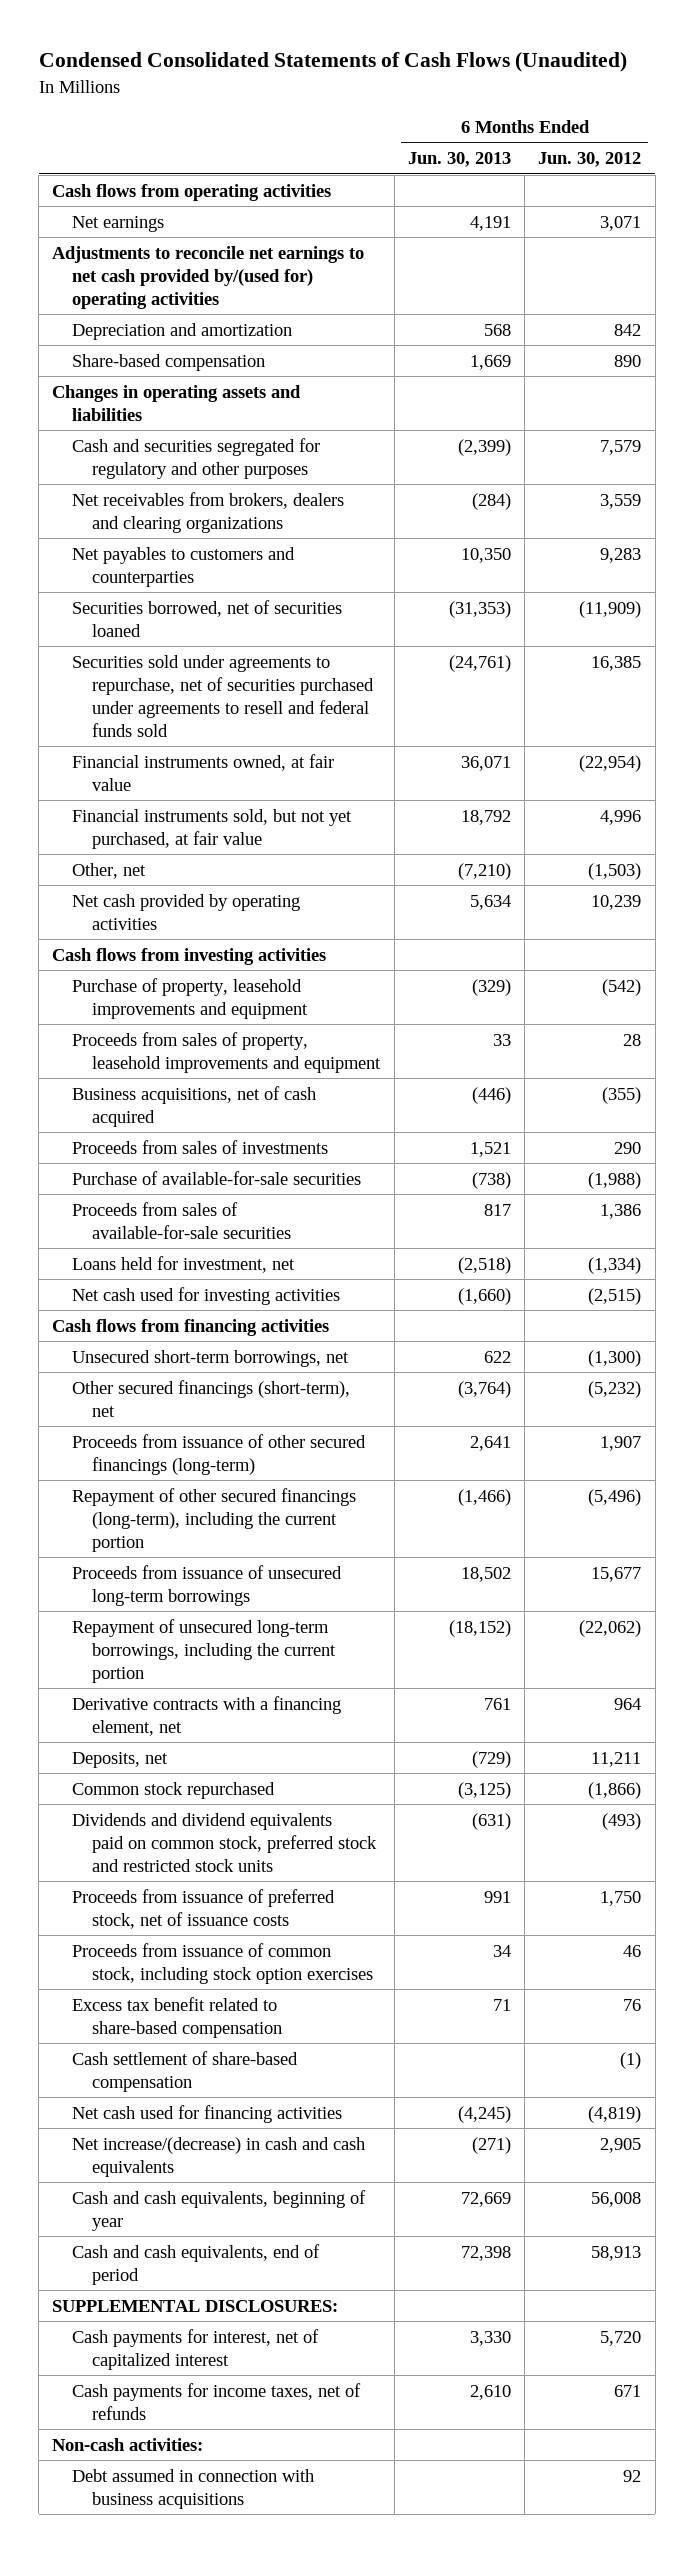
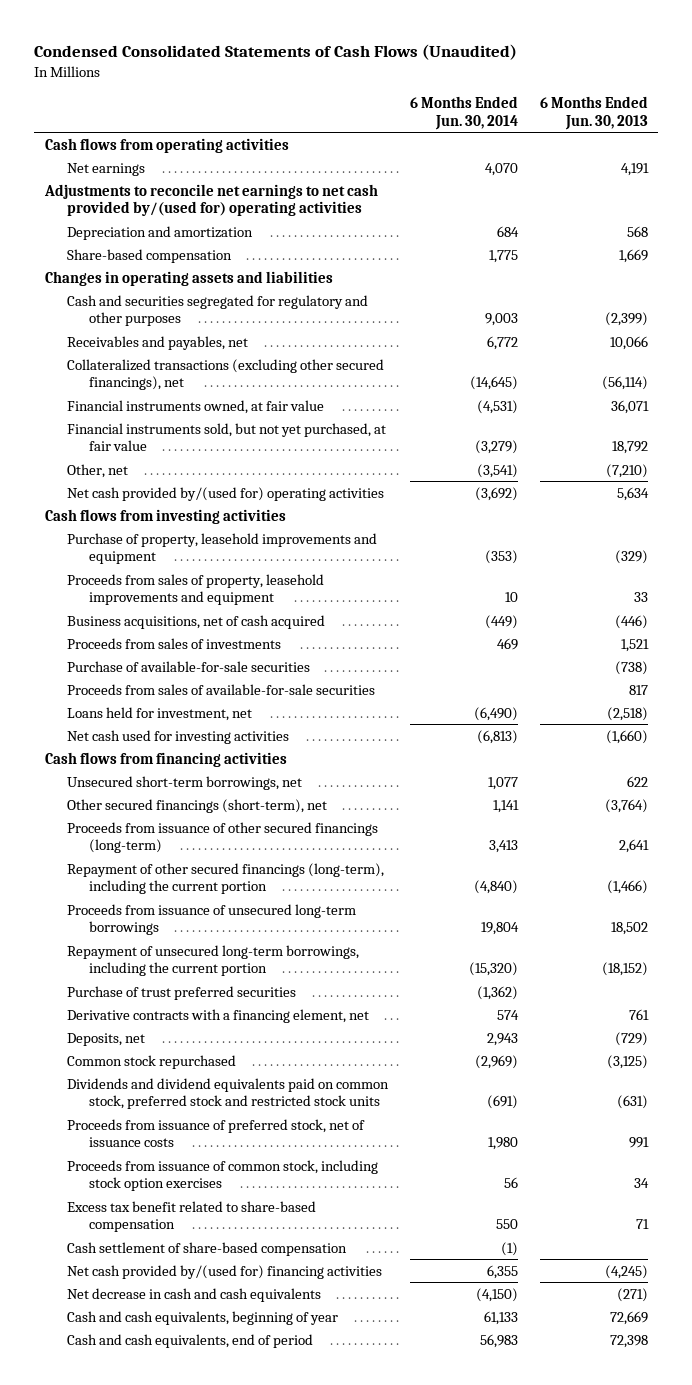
- | 6 Months Ended Jun. 30, 2013 | 6 Months Ended Jun. 30, 2012
+ | 6 Months Ended Jun. 30, 2014 | 6 Months Ended Jun. 30, 2013
- Net receivables from brokers, dealers and clearing organizations | (284) | 3,559
- Net payables to customers and counterparties | 10,350 | 9,283
- Securities borrowed, net of securities loaned | (31,353) | (11,909)
- Securities sold under agreements to repurchase, net of securities purchased under agreements to resell and federal funds sold | (24,761) | 16,385
+ Receivables and payables, net | 6,772 | 10,066
+ Collateralized transactions (excluding other secured financings), net | (14,645) | (56,114)
- Net cash provided by operating activities | 5,634 | 10,239
+ Net cash provided by/(used for) operating activities | (3,692) | 5,634
+ Purchase of trust preferred securities | (1,362) |
- Net cash used for financing activities | (4,245) | (4,819)
- Net increase/(decrease) in cash and cash equivalents | (271) | 2,905
+ Net cash provided by/(used for) financing activities | 6,355 | (4,245)
+ Net decrease in cash and cash equivalents | (4,150) | (271)
- SUPPLEMENTAL DISCLOSURES:
- Cash payments for interest, net of capitalized interest | 3,330 | 5,720
- Cash payments for income taxes, net of refunds | 2,610 | 671
- Non-cash activities:
- Debt assumed in connection with business acquisitions | | 92

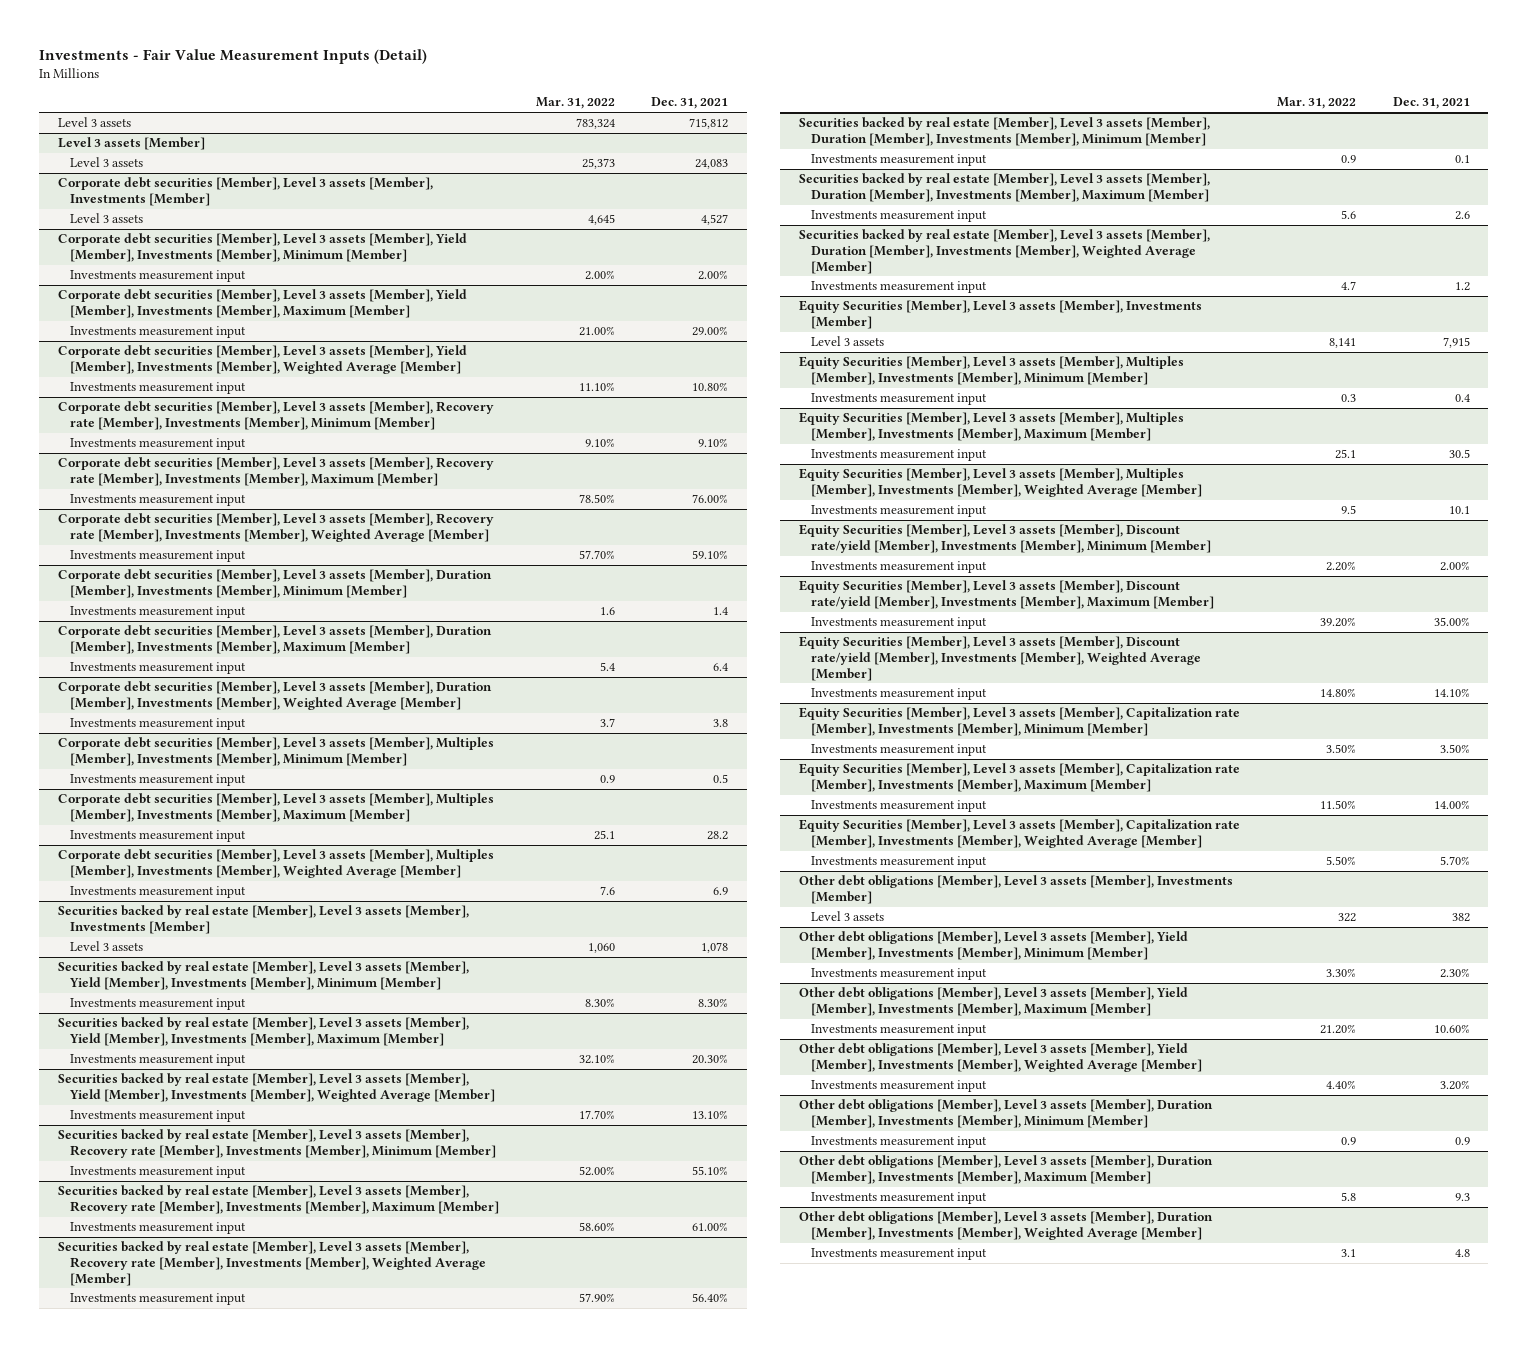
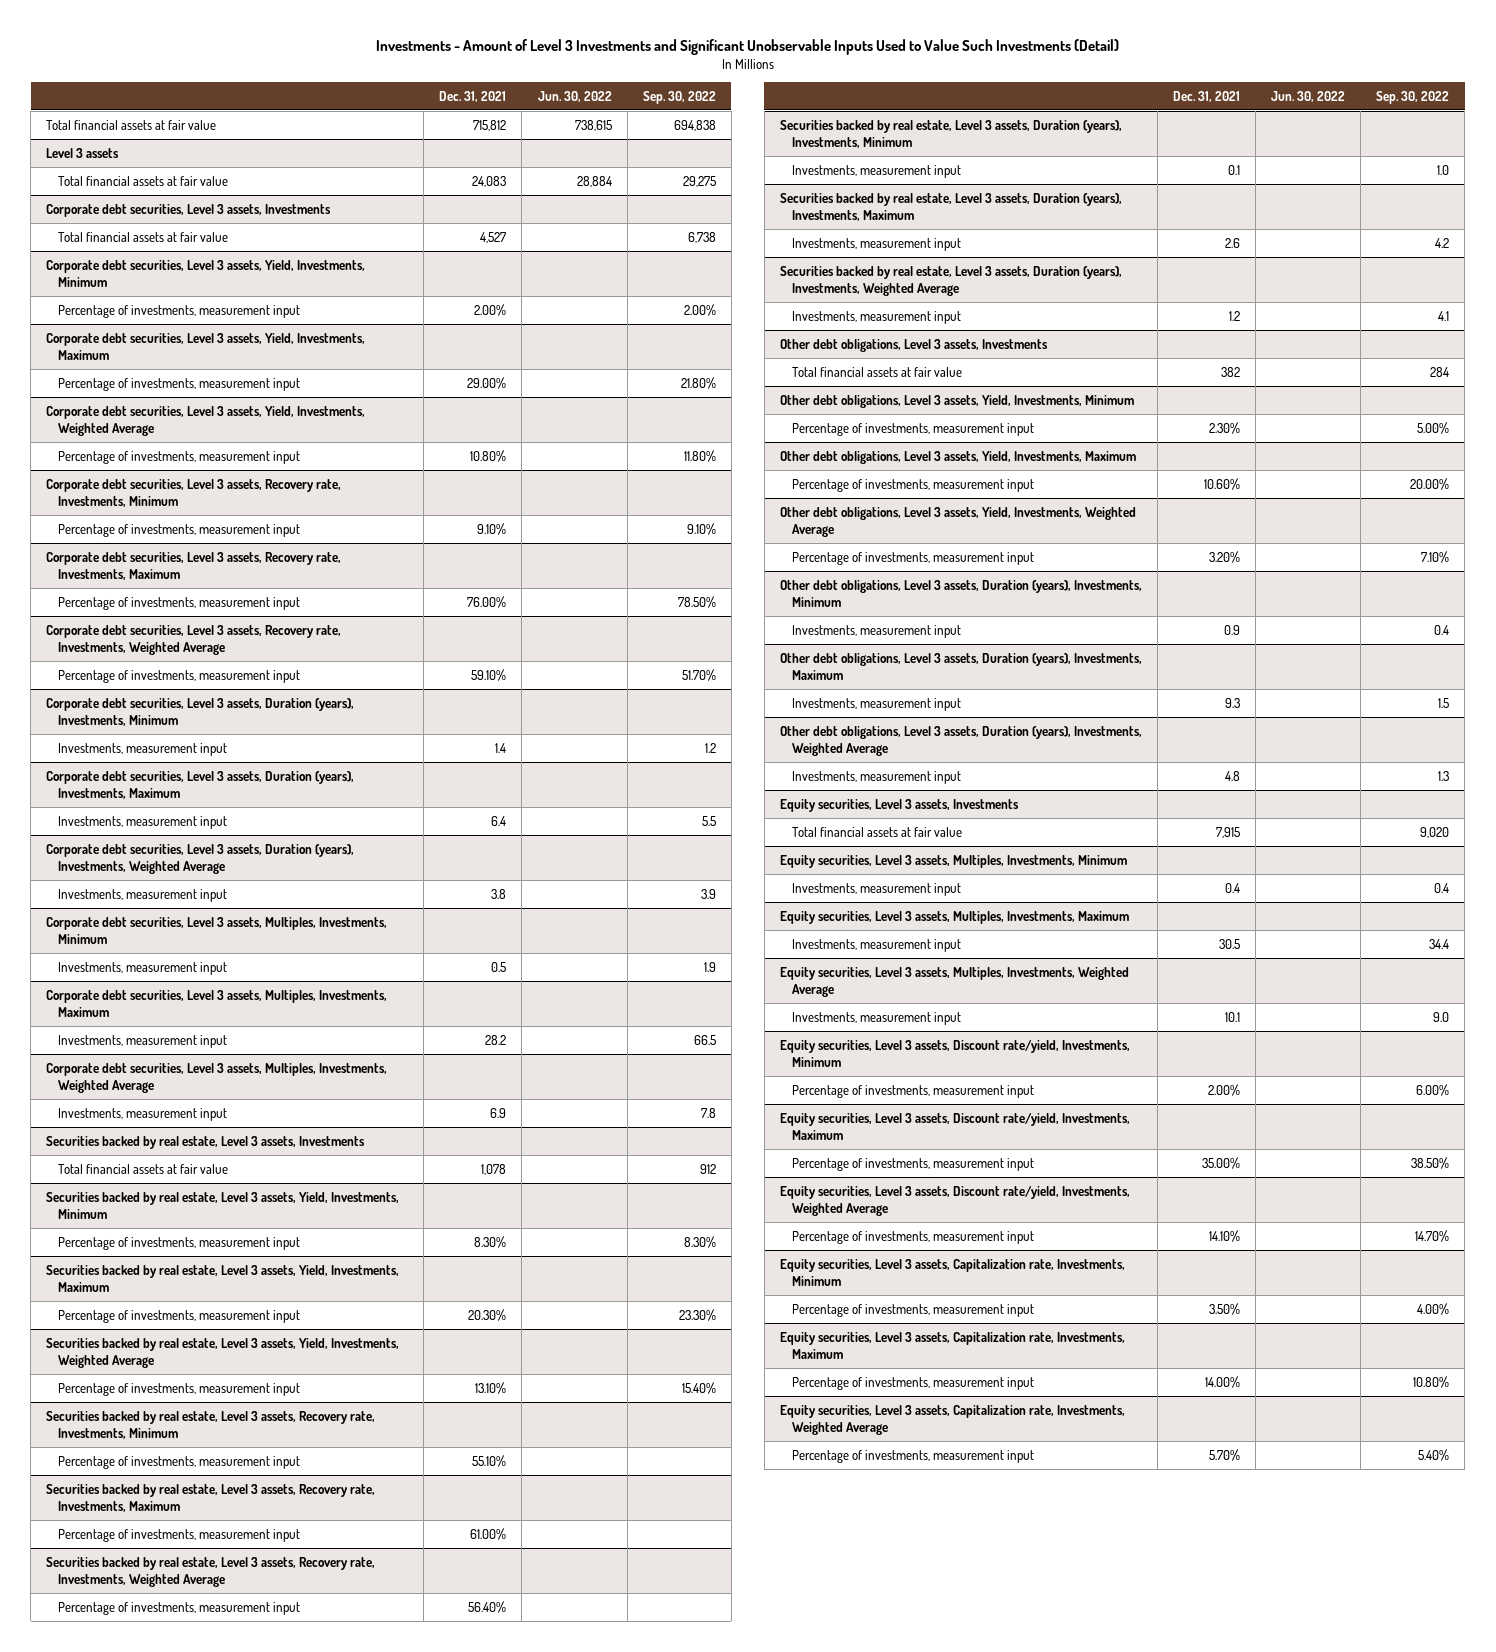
- Investments - Fair Value Measurement Inputs (Detail)
+ Investments - Amount of Level 3 Investments and Significant Unobservable Inputs Used to Value Such Investments (Detail)
- | Mar. 31, 2022 | Dec. 31, 2021
+ | Dec. 31, 2021 | Jun. 30, 2022 | Sep. 30, 2022
- Level 3 assets | 783,324 | 715,812
- Level 3 assets [Member]
- Level 3 assets | 25,373 | 24,083
- Corporate debt securities [Member], Level 3 assets [Member], Investments [Member]
- Level 3 assets | 4,645 | 4,527
- Corporate debt securities [Member], Level 3 assets [Member], Yield [Member], Investments [Member], Minimum [Member]
- Investments measurement input | 2.00% | 2.00%
- Corporate debt securities [Member], Level 3 assets [Member], Yield [Member], Investments [Member], Maximum [Member]
- Investments measurement input | 21.00% | 29.00%
- Corporate debt securities [Member], Level 3 assets [Member], Yield [Member], Investments [Member], Weighted Average [Member]
- Investments measurement input | 11.10% | 10.80%
- Corporate debt securities [Member], Level 3 assets [Member], Recovery rate [Member], Investments [Member], Minimum [Member]
- Investments measurement input | 9.10% | 9.10%
- Corporate debt securities [Member], Level 3 assets [Member], Recovery rate [Member], Investments [Member], Maximum [Member]
- Investments measurement input | 78.50% | 76.00%
- Corporate debt securities [Member], Level 3 assets [Member], Recovery rate [Member], Investments [Member], Weighted Average [Member]
- Investments measurement input | 57.70% | 59.10%
- Corporate debt securities [Member], Level 3 assets [Member], Duration [Member], Investments [Member], Minimum [Member]
- Investments measurement input | 1.6 | 1.4
- Corporate debt securities [Member], Level 3 assets [Member], Duration [Member], Investments [Member], Maximum [Member]
- Investments measurement input | 5.4 | 6.4
- Corporate debt securities [Member], Level 3 assets [Member], Duration [Member], Investments [Member], Weighted Average [Member]
- Investments measurement input | 3.7 | 3.8
- Corporate debt securities [Member], Level 3 assets [Member], Multiples [Member], Investments [Member], Minimum [Member]
- Investments measurement input | 0.9 | 0.5
- Corporate debt securities [Member], Level 3 assets [Member], Multiples [Member], Investments [Member], Maximum [Member]
- Investments measurement input | 25.1 | 28.2
- Corporate debt securities [Member], Level 3 assets [Member], Multiples [Member], Investments [Member], Weighted Average [Member]
- Investments measurement input | 7.6 | 6.9
- Securities backed by real estate [Member], Level 3 assets [Member], Investments [Member]
- Level 3 assets | 1,060 | 1,078
- Securities backed by real estate [Member], Level 3 assets [Member], Yield [Member], Investments [Member], Minimum [Member]
- Investments measurement input | 8.30% | 8.30%
- Securities backed by real estate [Member], Level 3 assets [Member], Yield [Member], Investments [Member], Maximum [Member]
- Investments measurement input | 32.10% | 20.30%
- Securities backed by real estate [Member], Level 3 assets [Member], Yield [Member], Investments [Member], Weighted Average [Member]
- Investments measurement input | 17.70% | 13.10%
- Securities backed by real estate [Member], Level 3 assets [Member], Recovery rate [Member], Investments [Member], Minimum [Member]
- Investments measurement input | 52.00% | 55.10%
- Securities backed by real estate [Member], Level 3 assets [Member], Recovery rate [Member], Investments [Member], Maximum [Member]
- Investments measurement input | 58.60% | 61.00%
- Securities backed by real estate [Member], Level 3 assets [Member], Recovery rate [Member], Investments [Member], Weighted Average [Member]
- Investments measurement input | 57.90% | 56.40%
- Securities backed by real estate [Member], Level 3 assets [Member], Duration [Member], Investments [Member], Minimum [Member]
- Investments measurement input | 0.9 | 0.1
- Securities backed by real estate [Member], Level 3 assets [Member], Duration [Member], Investments [Member], Maximum [Member]
- Investments measurement input | 5.6 | 2.6
- Securities backed by real estate [Member], Level 3 assets [Member], Duration [Member], Investments [Member], Weighted Average [Member]
- Investments measurement input | 4.7 | 1.2
- Equity Securities [Member], Level 3 assets [Member], Investments [Member]
- Level 3 assets | 8,141 | 7,915
- Equity Securities [Member], Level 3 assets [Member], Multiples [Member], Investments [Member], Minimum [Member]
- Investments measurement input | 0.3 | 0.4
- Equity Securities [Member], Level 3 assets [Member], Multiples [Member], Investments [Member], Maximum [Member]
- Investments measurement input | 25.1 | 30.5
- Equity Securities [Member], Level 3 assets [Member], Multiples [Member], Investments [Member], Weighted Average [Member]
- Investments measurement input | 9.5 | 10.1
- Equity Securities [Member], Level 3 assets [Member], Discount rate/yield [Member], Investments [Member], Minimum [Member]
- Investments measurement input | 2.20% | 2.00%
- Equity Securities [Member], Level 3 assets [Member], Discount rate/yield [Member], Investments [Member], Maximum [Member]
- Investments measurement input | 39.20% | 35.00%
- Equity Securities [Member], Level 3 assets [Member], Discount rate/yield [Member], Investments [Member], Weighted Average [Member]
- Investments measurement input | 14.80% | 14.10%
- Equity Securities [Member], Level 3 assets [Member], Capitalization rate [Member], Investments [Member], Minimum [Member]
- Investments measurement input | 3.50% | 3.50%
- Equity Securities [Member], Level 3 assets [Member], Capitalization rate [Member], Investments [Member], Maximum [Member]
- Investments measurement input | 11.50% | 14.00%
- Equity Securities [Member], Level 3 assets [Member], Capitalization rate [Member], Investments [Member], Weighted Average [Member]
- Investments measurement input | 5.50% | 5.70%
- Other debt obligations [Member], Level 3 assets [Member], Investments [Member]
- Level 3 assets | 322 | 382
- Other debt obligations [Member], Level 3 assets [Member], Yield [Member], Investments [Member], Minimum [Member]
- Investments measurement input | 3.30% | 2.30%
- Other debt obligations [Member], Level 3 assets [Member], Yield [Member], Investments [Member], Maximum [Member]
- Investments measurement input | 21.20% | 10.60%
- Other debt obligations [Member], Level 3 assets [Member], Yield [Member], Investments [Member], Weighted Average [Member]
- Investments measurement input | 4.40% | 3.20%
- Other debt obligations [Member], Level 3 assets [Member], Duration [Member], Investments [Member], Minimum [Member]
- Investments measurement input | 0.9 | 0.9
- Other debt obligations [Member], Level 3 assets [Member], Duration [Member], Investments [Member], Maximum [Member]
- Investments measurement input | 5.8 | 9.3
- Other debt obligations [Member], Level 3 assets [Member], Duration [Member], Investments [Member], Weighted Average [Member]
- Investments measurement input | 3.1 | 4.8
+ Total financial assets at fair value | 715,812 | 738,615 | 694,838
+ Level 3 assets
+ Total financial assets at fair value | 24,083 | 28,884 | 29,275
+ Corporate debt securities, Level 3 assets, Investments
+ Total financial assets at fair value | 4,527 | | 6,738
+ Corporate debt securities, Level 3 assets, Yield, Investments, Minimum
+ Percentage of investments, measurement input | 2.00% | | 2.00%
+ Corporate debt securities, Level 3 assets, Yield, Investments, Maximum
+ Percentage of investments, measurement input | 29.00% | | 21.80%
+ Corporate debt securities, Level 3 assets, Yield, Investments, Weighted Average
+ Percentage of investments, measurement input | 10.80% | | 11.80%
+ Corporate debt securities, Level 3 assets, Recovery rate, Investments, Minimum
+ Percentage of investments, measurement input | 9.10% | | 9.10%
+ Corporate debt securities, Level 3 assets, Recovery rate, Investments, Maximum
+ Percentage of investments, measurement input | 76.00% | | 78.50%
+ Corporate debt securities, Level 3 assets, Recovery rate, Investments, Weighted Average
+ Percentage of investments, measurement input | 59.10% | | 51.70%
+ Corporate debt securities, Level 3 assets, Duration (years), Investments, Minimum
+ Investments, measurement input | 1.4 | | 1.2
+ Corporate debt securities, Level 3 assets, Duration (years), Investments, Maximum
+ Investments, measurement input | 6.4 | | 5.5
+ Corporate debt securities, Level 3 assets, Duration (years), Investments, Weighted Average
+ Investments, measurement input | 3.8 | | 3.9
+ Corporate debt securities, Level 3 assets, Multiples, Investments, Minimum
+ Investments, measurement input | 0.5 | | 1.9
+ Corporate debt securities, Level 3 assets, Multiples, Investments, Maximum
+ Investments, measurement input | 28.2 | | 66.5
+ Corporate debt securities, Level 3 assets, Multiples, Investments, Weighted Average
+ Investments, measurement input | 6.9 | | 7.8
+ Securities backed by real estate, Level 3 assets, Investments
+ Total financial assets at fair value | 1,078 | | 912
+ Securities backed by real estate, Level 3 assets, Yield, Investments, Minimum
+ Percentage of investments, measurement input | 8.30% | | 8.30%
+ Securities backed by real estate, Level 3 assets, Yield, Investments, Maximum
+ Percentage of investments, measurement input | 20.30% | | 23.30%
+ Securities backed by real estate, Level 3 assets, Yield, Investments, Weighted Average
+ Percentage of investments, measurement input | 13.10% | | 15.40%
+ Securities backed by real estate, Level 3 assets, Recovery rate, Investments, Minimum
+ Percentage of investments, measurement input | 55.10% | |
+ Securities backed by real estate, Level 3 assets, Recovery rate, Investments, Maximum
+ Percentage of investments, measurement input | 61.00% | |
+ Securities backed by real estate, Level 3 assets, Recovery rate, Investments, Weighted Average
+ Percentage of investments, measurement input | 56.40% | |
+ Securities backed by real estate, Level 3 assets, Duration (years), Investments, Minimum
+ Investments, measurement input | 0.1 | | 1.0
+ Securities backed by real estate, Level 3 assets, Duration (years), Investments, Maximum
+ Investments, measurement input | 2.6 | | 4.2
+ Securities backed by real estate, Level 3 assets, Duration (years), Investments, Weighted Average
+ Investments, measurement input | 1.2 | | 4.1
+ Other debt obligations, Level 3 assets, Investments
+ Total financial assets at fair value | 382 | | 284
+ Other debt obligations, Level 3 assets, Yield, Investments, Minimum
+ Percentage of investments, measurement input | 2.30% | | 5.00%
+ Other debt obligations, Level 3 assets, Yield, Investments, Maximum
+ Percentage of investments, measurement input | 10.60% | | 20.00%
+ Other debt obligations, Level 3 assets, Yield, Investments, Weighted Average
+ Percentage of investments, measurement input | 3.20% | | 7.10%
+ Other debt obligations, Level 3 assets, Duration (years), Investments, Minimum
+ Investments, measurement input | 0.9 | | 0.4
+ Other debt obligations, Level 3 assets, Duration (years), Investments, Maximum
+ Investments, measurement input | 9.3 | | 1.5
+ Other debt obligations, Level 3 assets, Duration (years), Investments, Weighted Average
+ Investments, measurement input | 4.8 | | 1.3
+ Equity securities, Level 3 assets, Investments
+ Total financial assets at fair value | 7,915 | | 9,020
+ Equity securities, Level 3 assets, Multiples, Investments, Minimum
+ Investments, measurement input | 0.4 | | 0.4
+ Equity securities, Level 3 assets, Multiples, Investments, Maximum
+ Investments, measurement input | 30.5 | | 34.4
+ Equity securities, Level 3 assets, Multiples, Investments, Weighted Average
+ Investments, measurement input | 10.1 | | 9.0
+ Equity securities, Level 3 assets, Discount rate/yield, Investments, Minimum
+ Percentage of investments, measurement input | 2.00% | | 6.00%
+ Equity securities, Level 3 assets, Discount rate/yield, Investments, Maximum
+ Percentage of investments, measurement input | 35.00% | | 38.50%
+ Equity securities, Level 3 assets, Discount rate/yield, Investments, Weighted Average
+ Percentage of investments, measurement input | 14.10% | | 14.70%
+ Equity securities, Level 3 assets, Capitalization rate, Investments, Minimum
+ Percentage of investments, measurement input | 3.50% | | 4.00%
+ Equity securities, Level 3 assets, Capitalization rate, Investments, Maximum
+ Percentage of investments, measurement input | 14.00% | | 10.80%
+ Equity securities, Level 3 assets, Capitalization rate, Investments, Weighted Average
+ Percentage of investments, measurement input | 5.70% | | 5.40%

